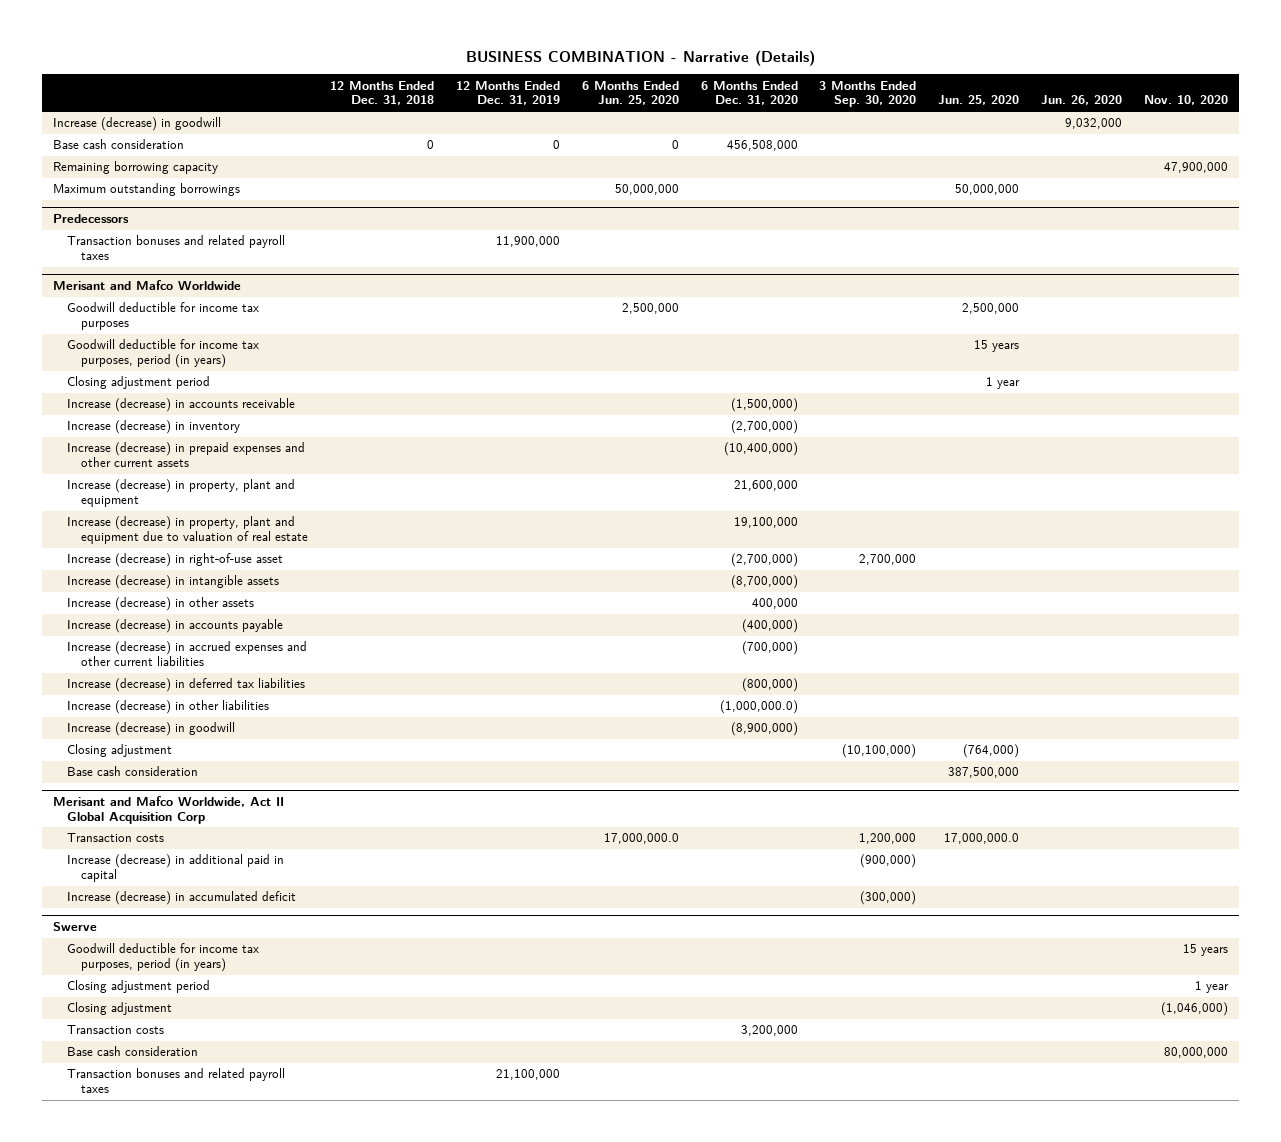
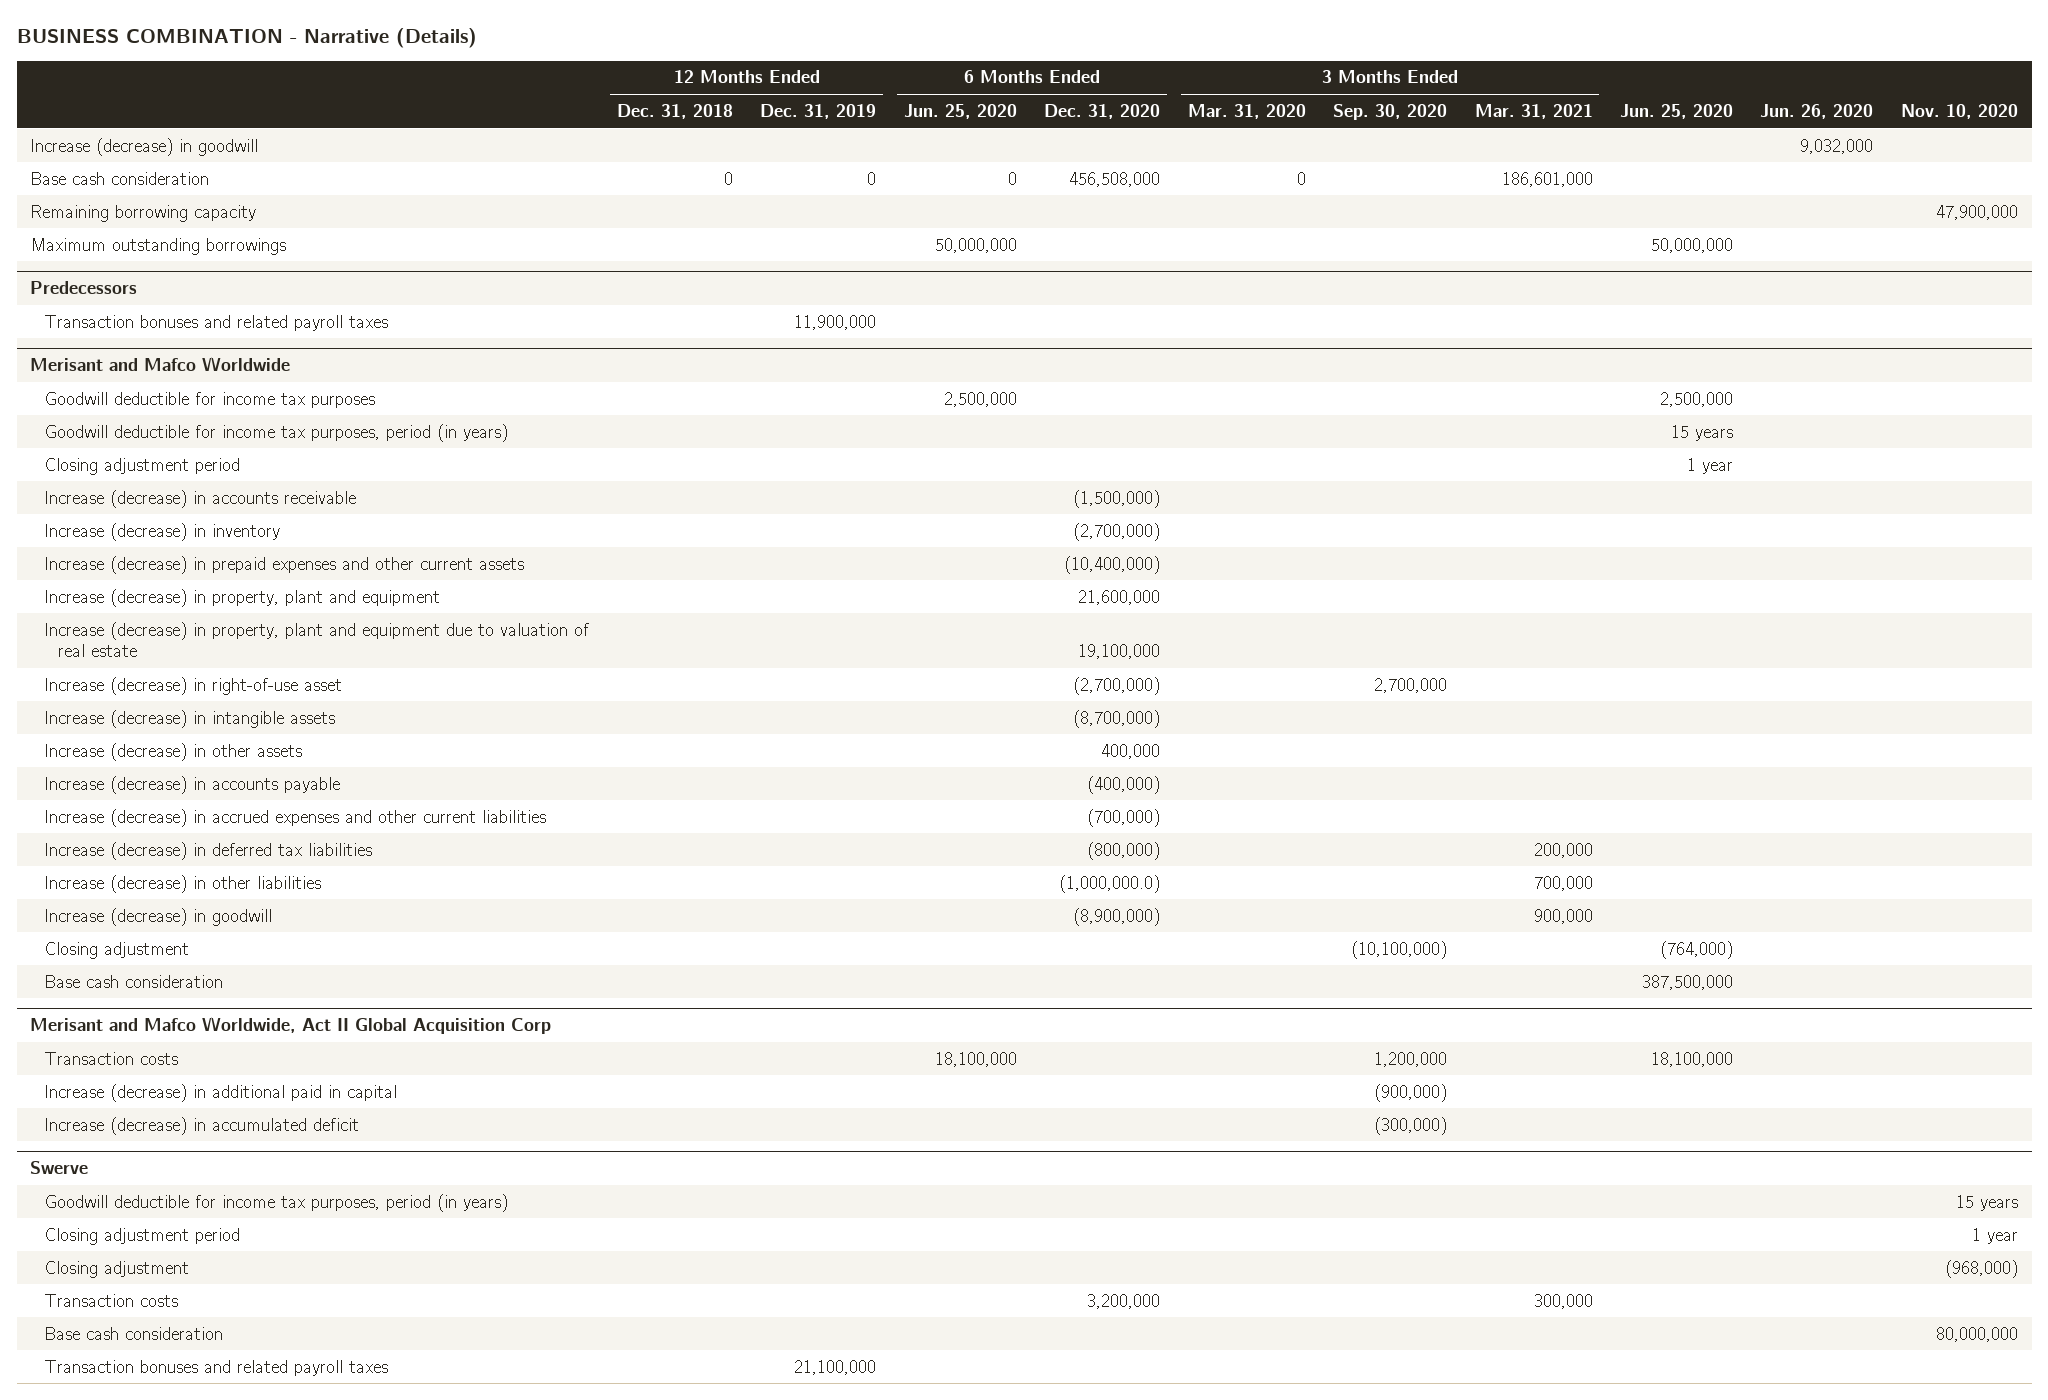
- | 12 Months Ended Dec. 31, 2018 | 12 Months Ended Dec. 31, 2019 | 6 Months Ended Jun. 25, 2020 | 6 Months Ended Dec. 31, 2020 | 3 Months Ended Sep. 30, 2020 | Jun. 25, 2020 | Jun. 26, 2020 | Nov. 10, 2020
+ | 12 Months Ended Dec. 31, 2018 | 12 Months Ended Dec. 31, 2019 | 6 Months Ended Jun. 25, 2020 | 6 Months Ended Dec. 31, 2020 | 3 Months Ended Mar. 31, 2020 | 3 Months Ended Sep. 30, 2020 | 3 Months Ended Mar. 31, 2021 | Jun. 25, 2020 | Jun. 26, 2020 | Nov. 10, 2020
@ Merisant and Mafco Worldwide, Act II Global Acquisition Corp
- Transaction costs | | | 17,000,000.0 | | 1,200,000 | 17,000,000.0 | |
+ Transaction costs | | | 18,100,000 | | | 1,200,000 | | 18,100,000 | |
@ Swerve
- Closing adjustment | | | | | | | | (1,046,000)
+ Closing adjustment | | | | | | | | | | (968,000)

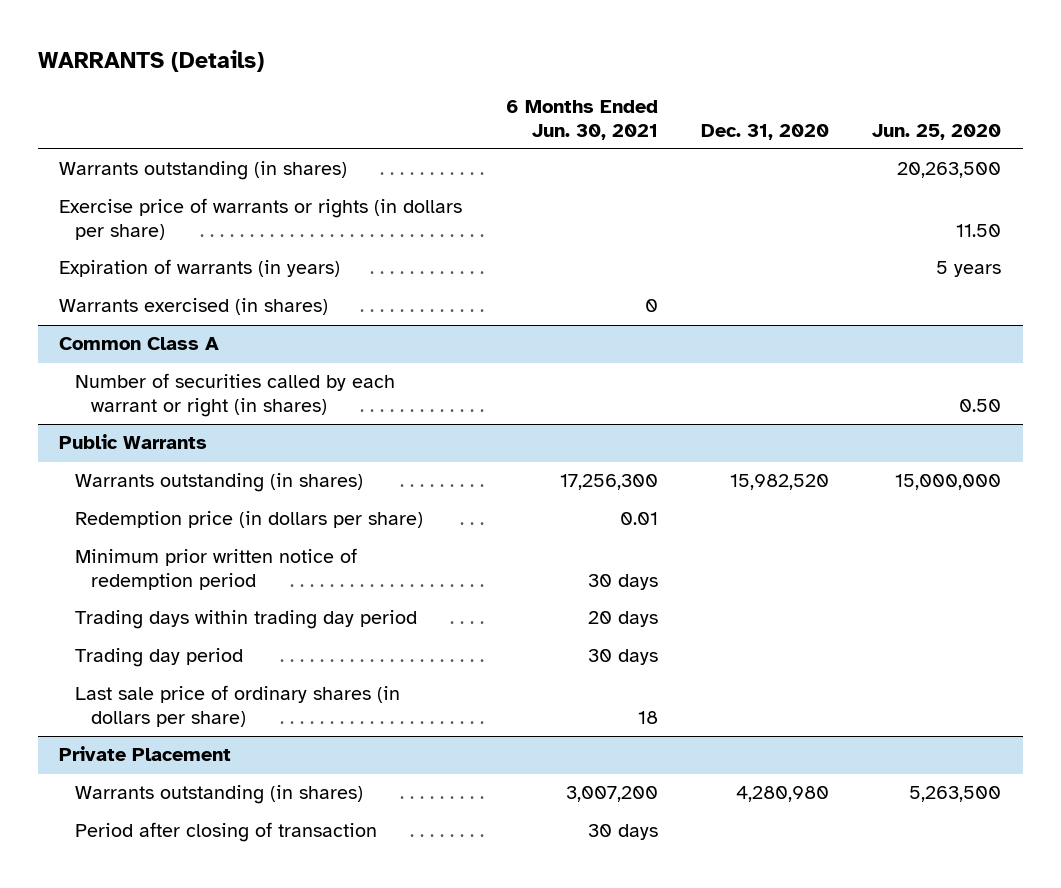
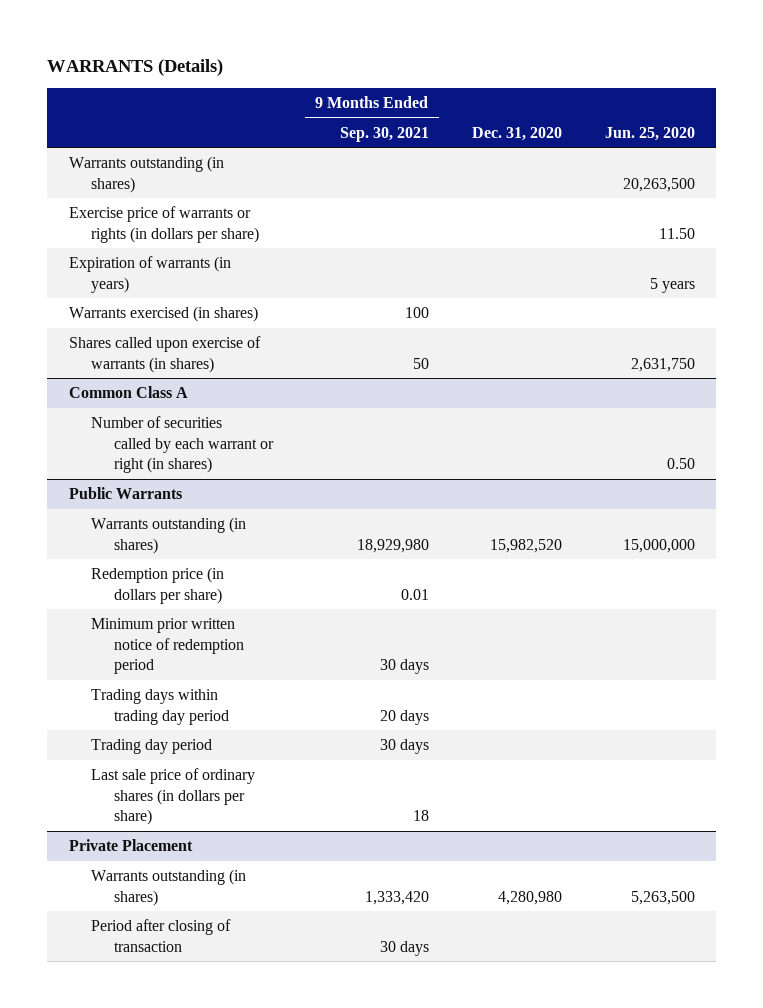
- | 6 Months Ended Jun. 30, 2021 | Dec. 31, 2020 | Jun. 25, 2020
+ | 9 Months Ended Sep. 30, 2021 | Dec. 31, 2020 | Jun. 25, 2020
+ Shares called upon exercise of warrants (in shares) | 50 | | 2,631,750

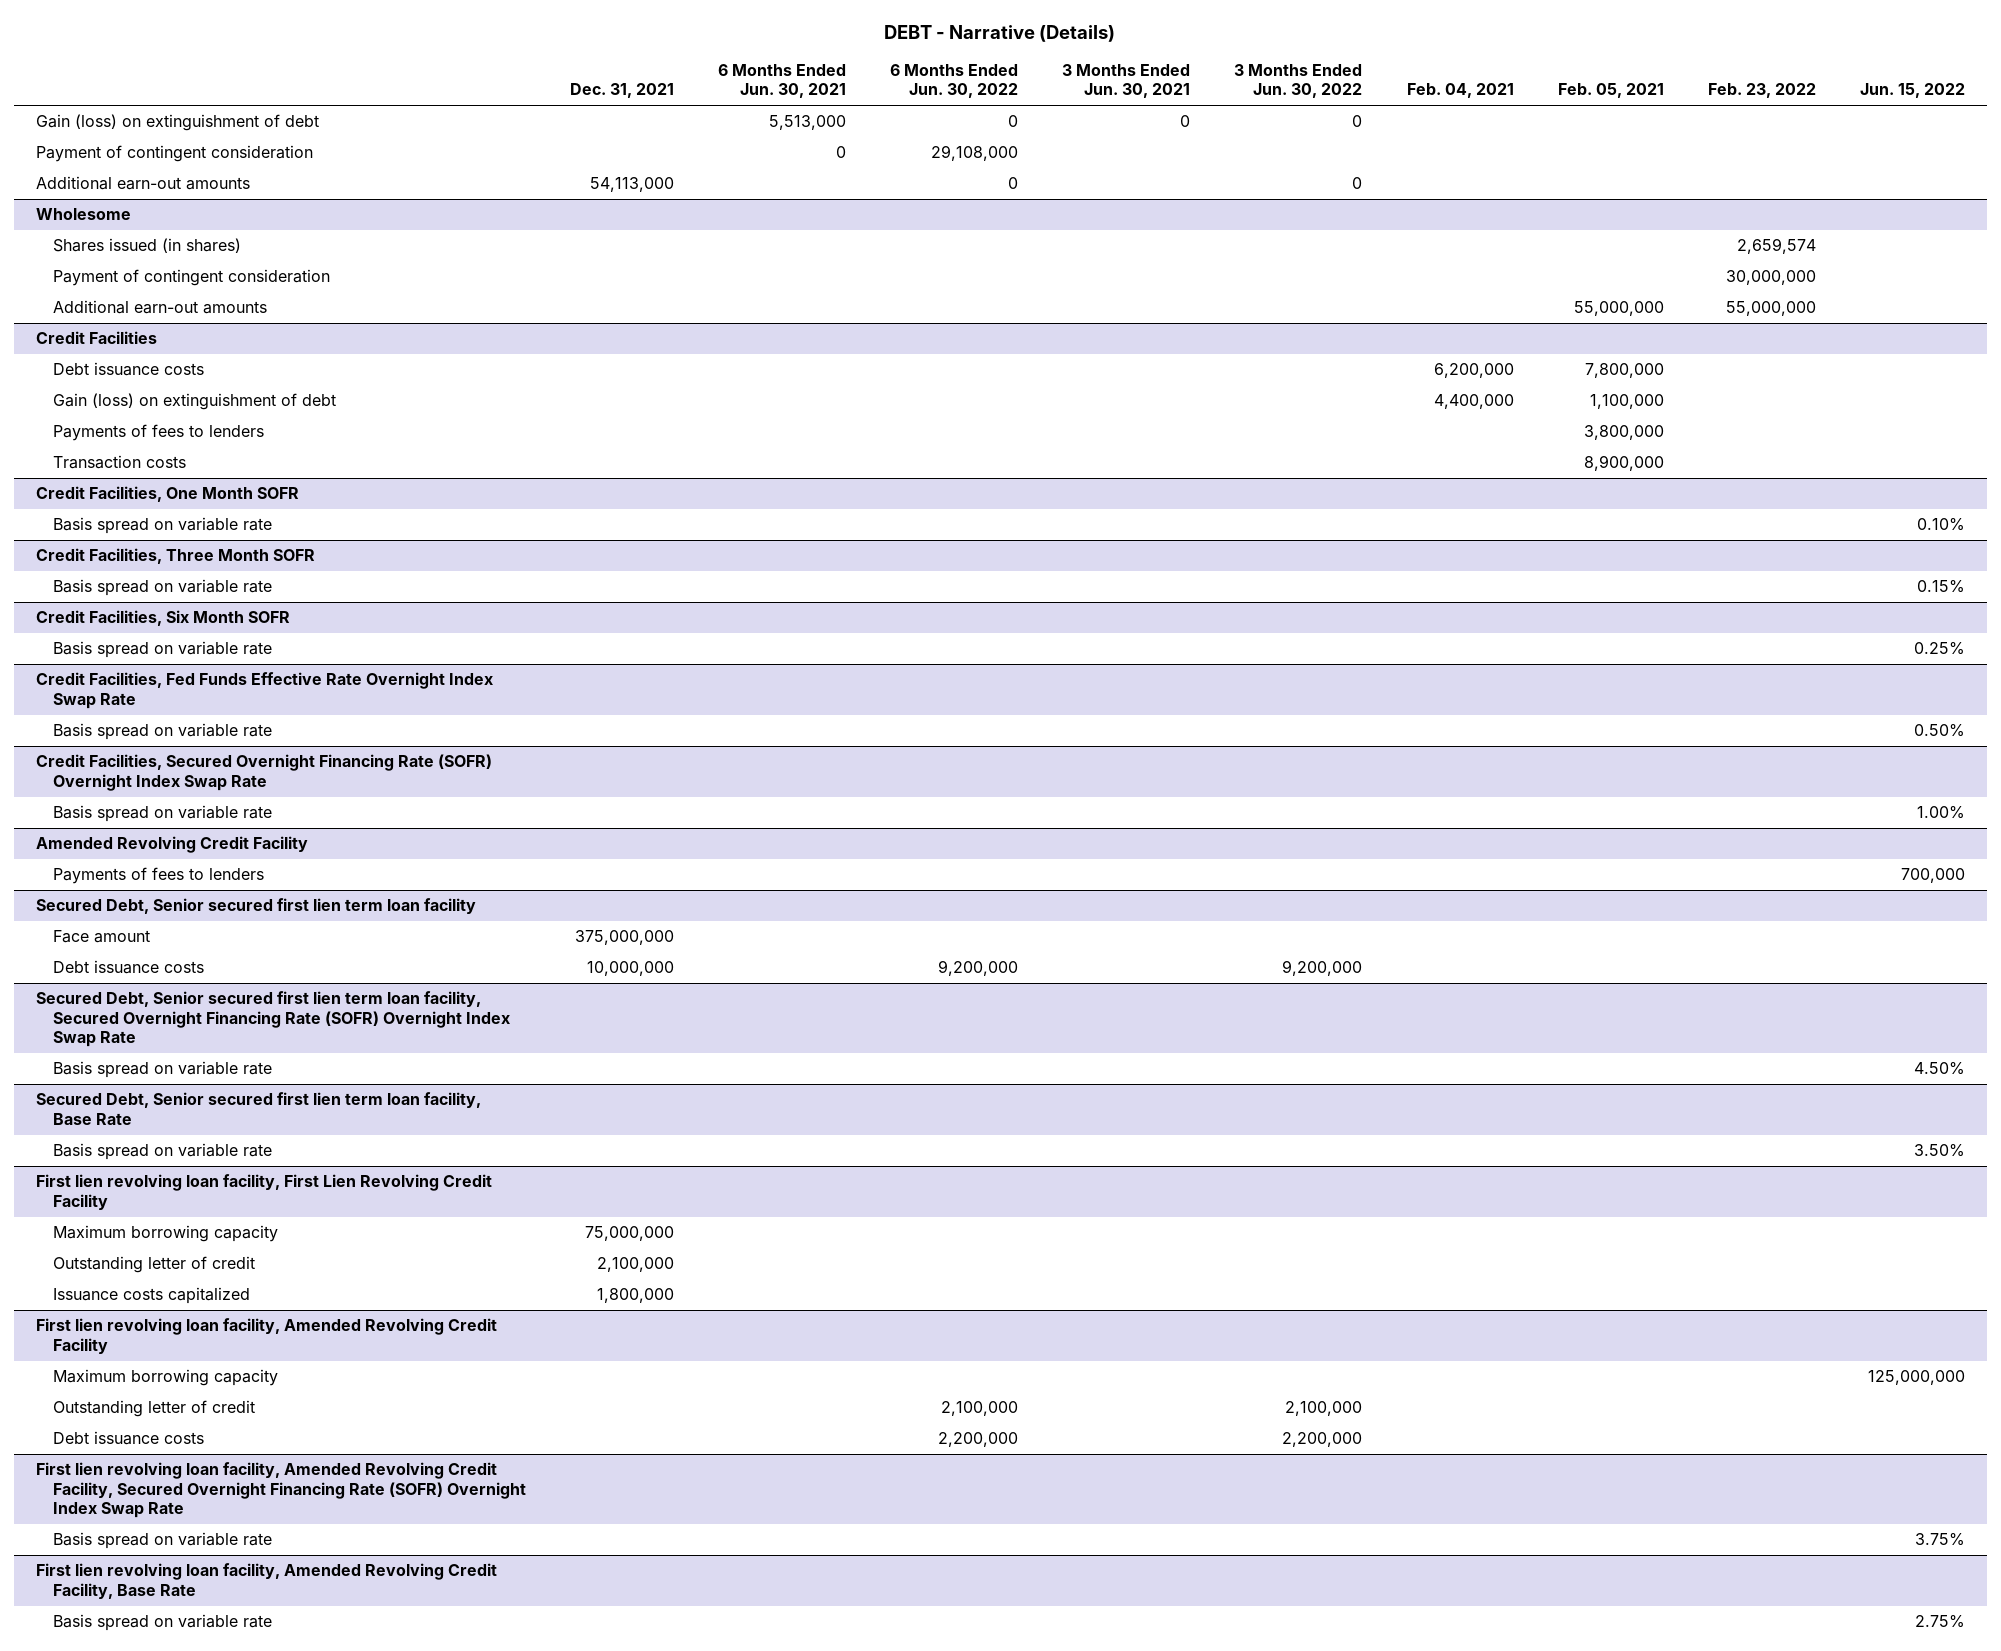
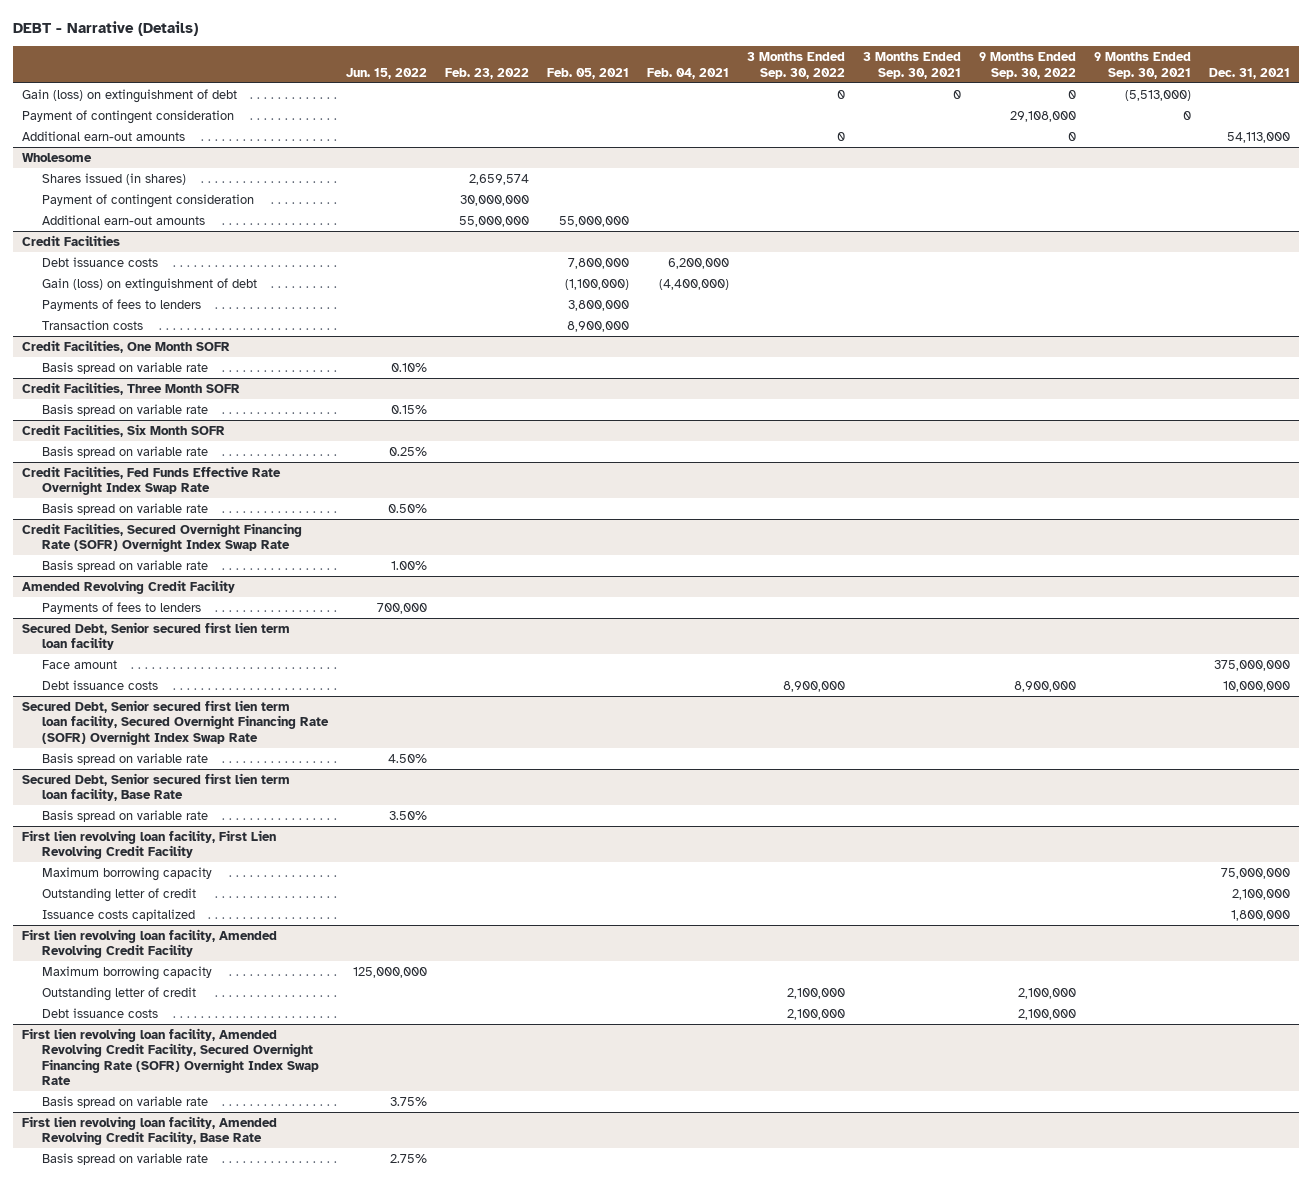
- | Dec. 31, 2021 | 6 Months Ended Jun. 30, 2021 | 6 Months Ended Jun. 30, 2022 | 3 Months Ended Jun. 30, 2021 | 3 Months Ended Jun. 30, 2022 | Feb. 04, 2021 | Feb. 05, 2021 | Feb. 23, 2022 | Jun. 15, 2022
+ | Jun. 15, 2022 | Feb. 23, 2022 | Feb. 05, 2021 | Feb. 04, 2021 | 3 Months Ended Sep. 30, 2022 | 3 Months Ended Sep. 30, 2021 | 9 Months Ended Sep. 30, 2022 | 9 Months Ended Sep. 30, 2021 | Dec. 31, 2021
@ Credit Facilities
- Gain (loss) on extinguishment of debt | | | | | | 4,400,000 | 1,100,000 | |
+ Gain (loss) on extinguishment of debt | | | (1,100,000) | (4,400,000) | | | | |

